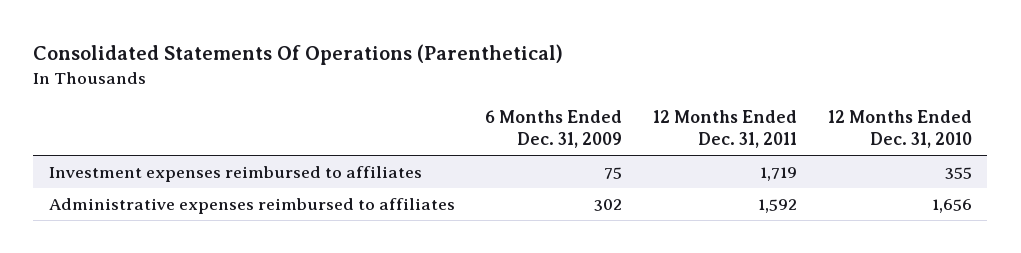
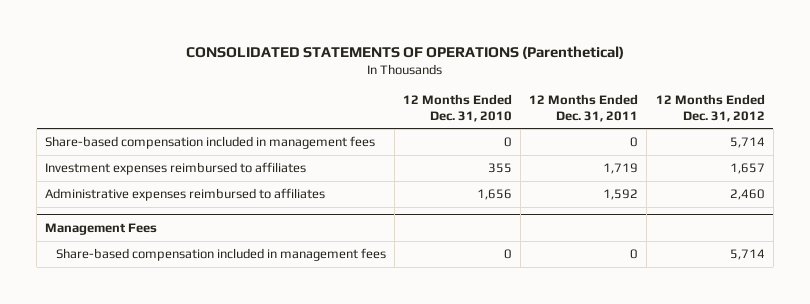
- Consolidated Statements Of Operations (Parenthetical)
+ CONSOLIDATED STATEMENTS OF OPERATIONS (Parenthetical)
- | 6 Months Ended Dec. 31, 2009 | 12 Months Ended Dec. 31, 2011 | 12 Months Ended Dec. 31, 2010
+ | 12 Months Ended Dec. 31, 2010 | 12 Months Ended Dec. 31, 2011 | 12 Months Ended Dec. 31, 2012
+ Share-based compensation included in management fees | 0 | 0 | 5,714
+ Management Fees
+ Share-based compensation included in management fees | 0 | 0 | 5,714

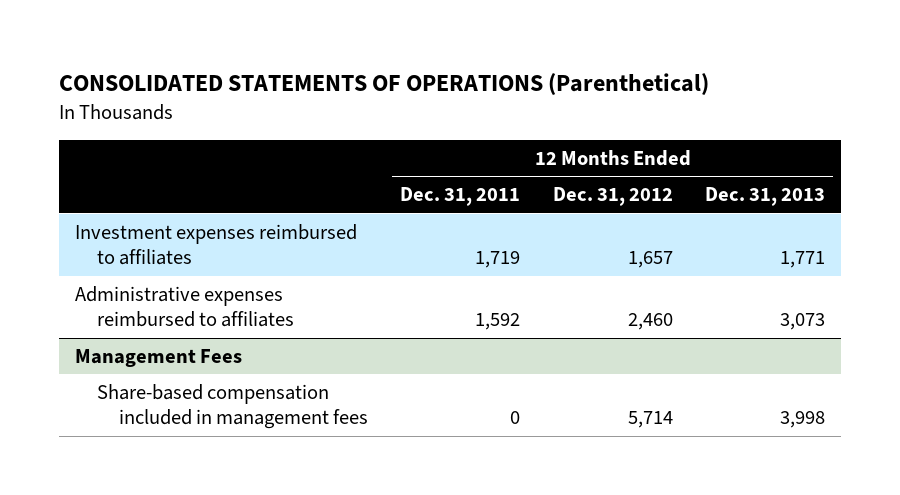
- | 12 Months Ended Dec. 31, 2010 | 12 Months Ended Dec. 31, 2011 | 12 Months Ended Dec. 31, 2012
+ | 12 Months Ended Dec. 31, 2011 | 12 Months Ended Dec. 31, 2012 | 12 Months Ended Dec. 31, 2013
- Share-based compensation included in management fees | 0 | 0 | 5,714

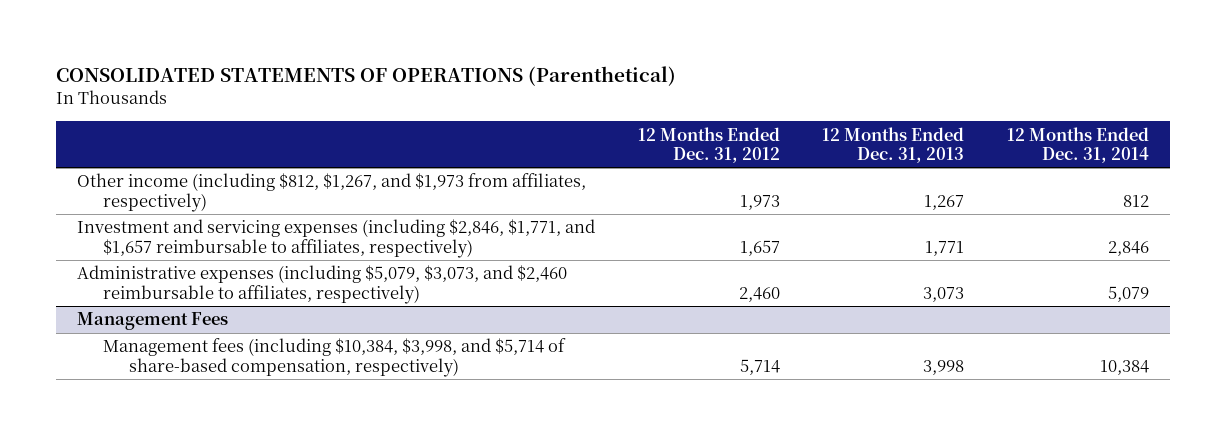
- | 12 Months Ended Dec. 31, 2011 | 12 Months Ended Dec. 31, 2012 | 12 Months Ended Dec. 31, 2013
+ | 12 Months Ended Dec. 31, 2012 | 12 Months Ended Dec. 31, 2013 | 12 Months Ended Dec. 31, 2014
- Investment expenses reimbursed to affiliates | 1,719 | 1,657 | 1,771
- Administrative expenses reimbursed to affiliates | 1,592 | 2,460 | 3,073
+ Other income (including $812, $1,267, and $1,973 from affiliates, respectively) | 1,973 | 1,267 | 812
+ Investment and servicing expenses (including $2,846, $1,771, and $1,657 reimbursable to affiliates, respectively) | 1,657 | 1,771 | 2,846
+ Administrative expenses (including $5,079, $3,073, and $2,460 reimbursable to affiliates, respectively) | 2,460 | 3,073 | 5,079
@ Management Fees
- Share-based compensation included in management fees | 0 | 5,714 | 3,998
+ Management fees (including $10,384, $3,998, and $5,714 of share-based compensation, respectively) | 5,714 | 3,998 | 10,384

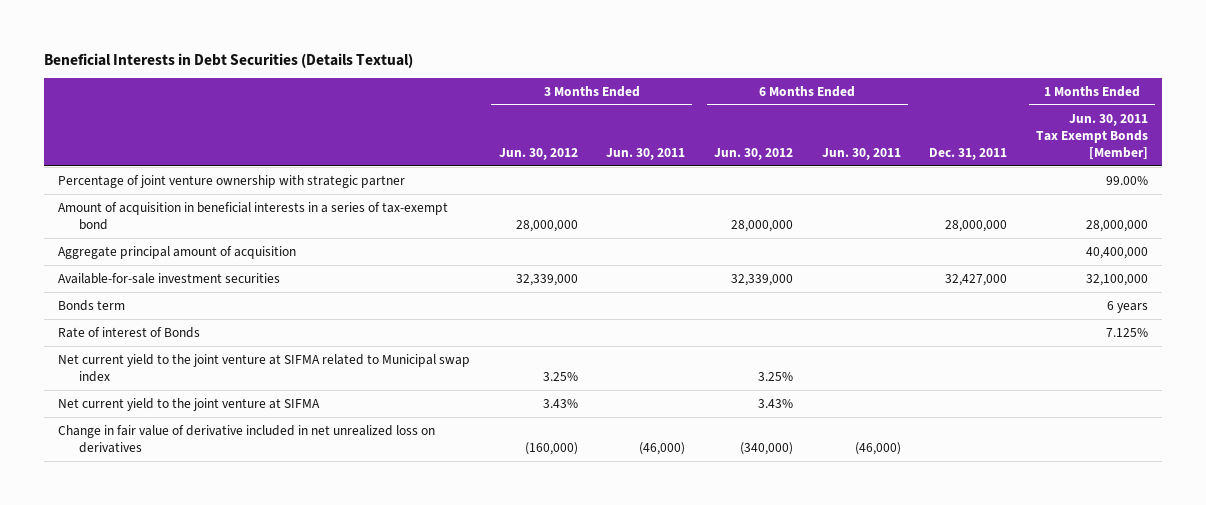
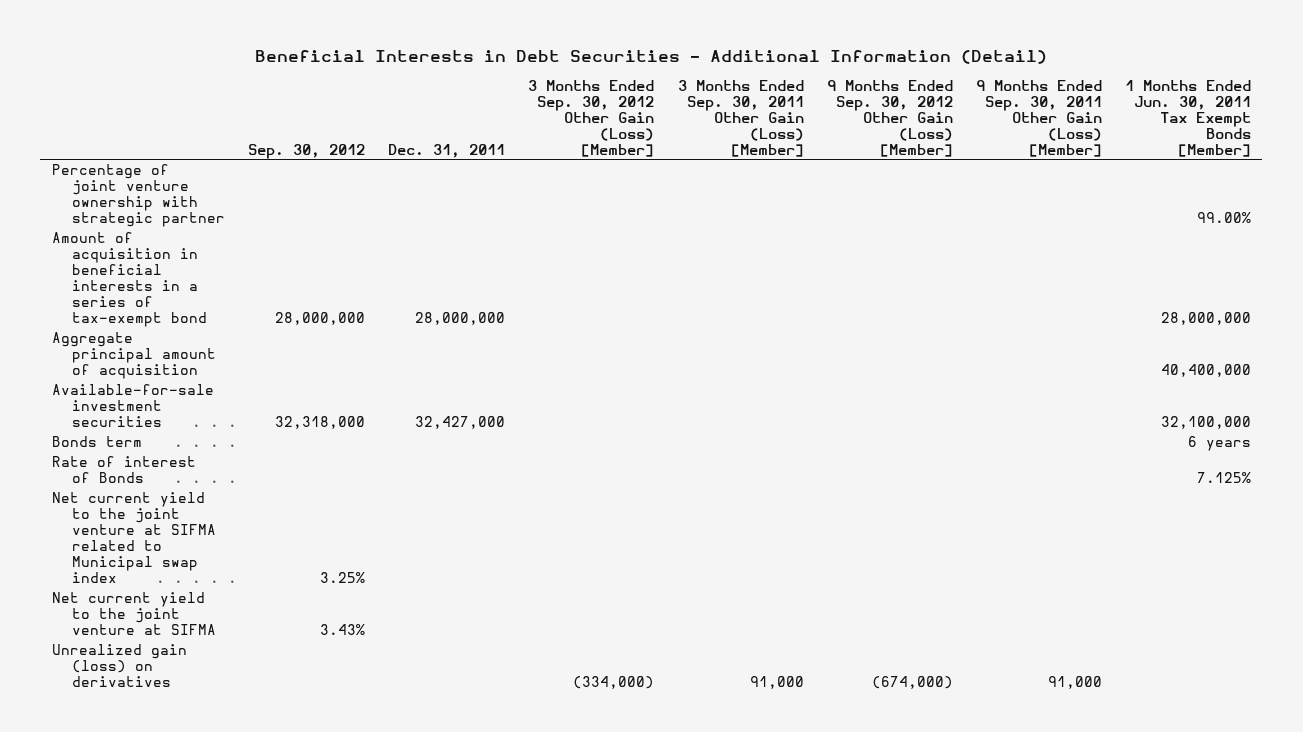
- Beneficial Interests in Debt Securities (Details Textual)
+ Beneficial Interests in Debt Securities - Additional Information (Detail)
- | 3 Months Ended Jun. 30, 2012 | 3 Months Ended Jun. 30, 2011 | 6 Months Ended Jun. 30, 2012 | 6 Months Ended Jun. 30, 2011 | Dec. 31, 2011 | 1 Months Ended Jun. 30, 2011 Tax Exempt Bonds [Member]
+ | Sep. 30, 2012 | Dec. 31, 2011 | 3 Months Ended Sep. 30, 2012 Other Gain (Loss) [Member] | 3 Months Ended Sep. 30, 2011 Other Gain (Loss) [Member] | 9 Months Ended Sep. 30, 2012 Other Gain (Loss) [Member] | 9 Months Ended Sep. 30, 2011 Other Gain (Loss) [Member] | 1 Months Ended Jun. 30, 2011 Tax Exempt Bonds [Member]
- Change in fair value of derivative included in net unrealized loss on derivatives | (160,000) | (46,000) | (340,000) | (46,000) | |
+ Unrealized gain (loss) on derivatives | | | (334,000) | 91,000 | (674,000) | 91,000 |

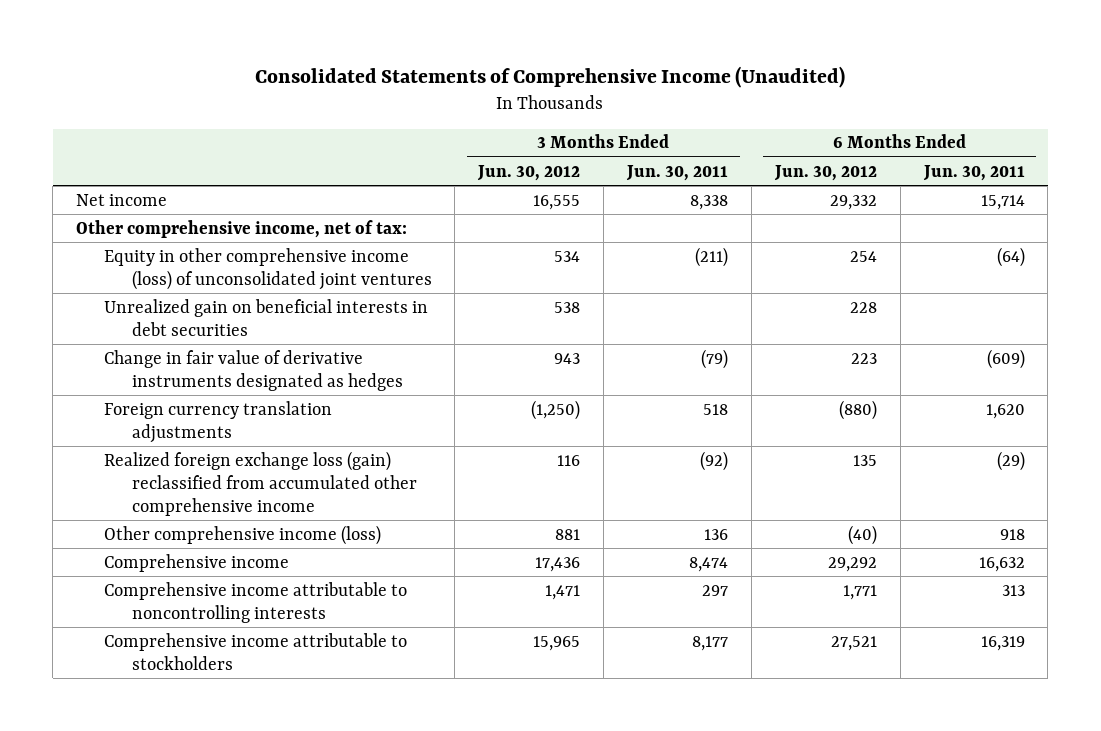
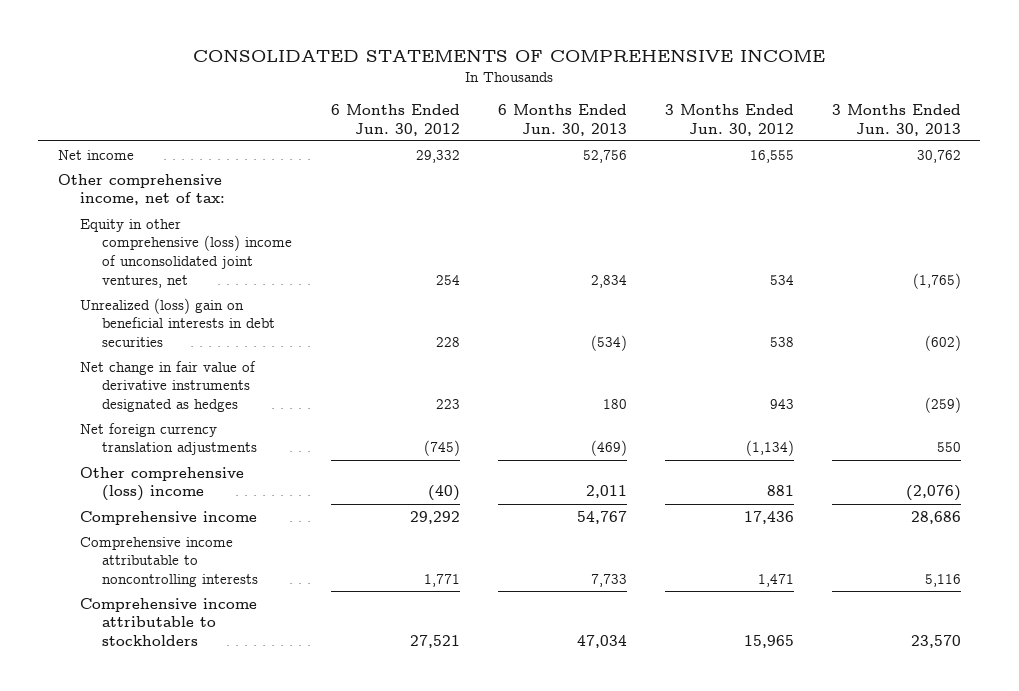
- Consolidated Statements of Comprehensive Income (Unaudited)
+ CONSOLIDATED STATEMENTS OF COMPREHENSIVE INCOME
- | 3 Months Ended Jun. 30, 2012 | 3 Months Ended Jun. 30, 2011 | 6 Months Ended Jun. 30, 2012 | 6 Months Ended Jun. 30, 2011
+ | 6 Months Ended Jun. 30, 2012 | 6 Months Ended Jun. 30, 2013 | 3 Months Ended Jun. 30, 2012 | 3 Months Ended Jun. 30, 2013
- Equity in other comprehensive income (loss) of unconsolidated joint ventures | 534 | (211) | 254 | (64)
- Unrealized gain on beneficial interests in debt securities | 538 | | 228 |
- Change in fair value of derivative instruments designated as hedges | 943 | (79) | 223 | (609)
- Foreign currency translation adjustments | (1,250) | 518 | (880) | 1,620
- Realized foreign exchange loss (gain) reclassified from accumulated other comprehensive income | 116 | (92) | 135 | (29)
- Other comprehensive income (loss) | 881 | 136 | (40) | 918
+ Equity in other comprehensive (loss) income of unconsolidated joint ventures, net | 254 | 2,834 | 534 | (1,765)
+ Unrealized (loss) gain on beneficial interests in debt securities | 228 | (534) | 538 | (602)
+ Net change in fair value of derivative instruments designated as hedges | 223 | 180 | 943 | (259)
+ Net foreign currency translation adjustments | (745) | (469) | (1,134) | 550
+ Other comprehensive (loss) income | (40) | 2,011 | 881 | (2,076)

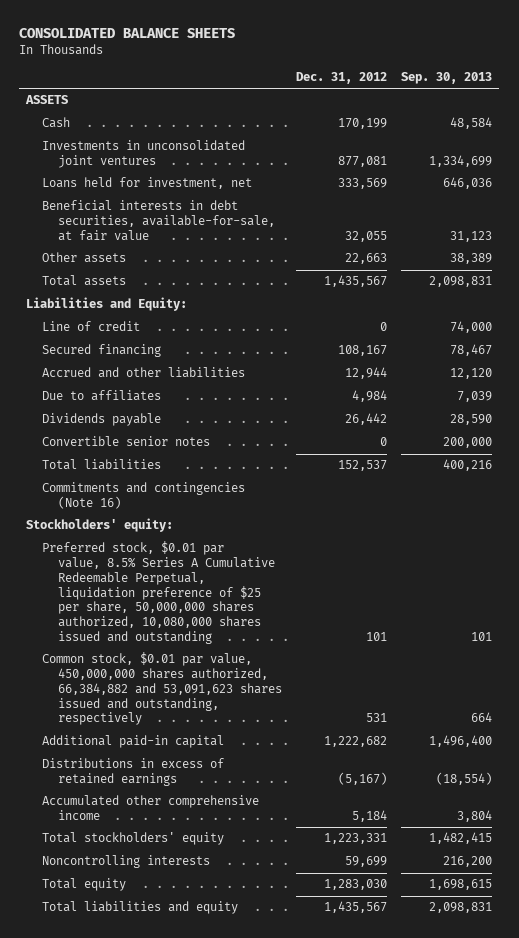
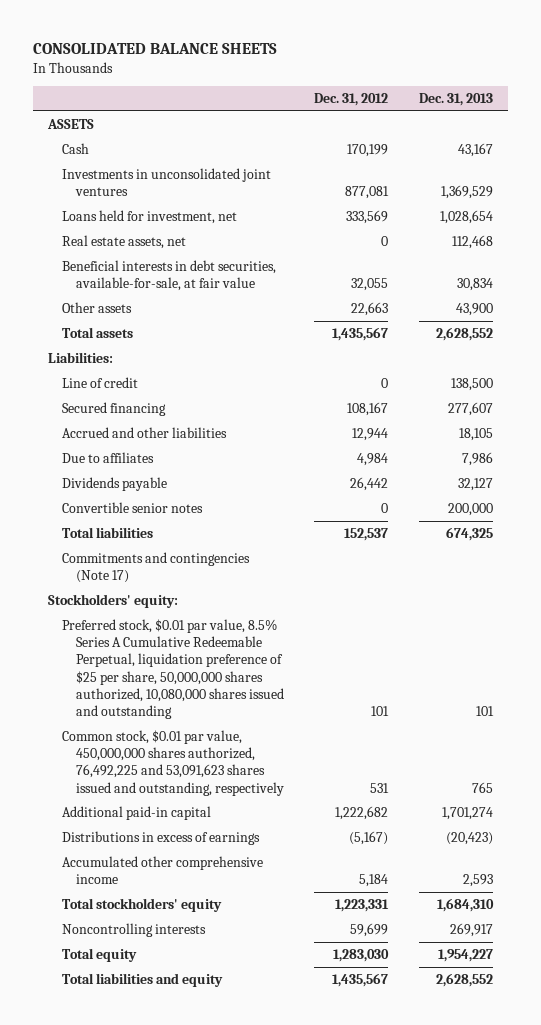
- | Dec. 31, 2012 | Sep. 30, 2013
+ | Dec. 31, 2012 | Dec. 31, 2013
+ Real estate assets, net | 0 | 112,468
- Liabilities and Equity:
+ Liabilities:
- Commitments and contingencies (Note 16)
+ Commitments and contingencies (Note 17)
- Common stock, $0.01 par value, 450,000,000 shares authorized, 66,384,882 and 53,091,623 shares issued and outstanding, respectively | 531 | 664
+ Common stock, $0.01 par value, 450,000,000 shares authorized, 76,492,225 and 53,091,623 shares issued and outstanding, respectively | 531 | 765
- Distributions in excess of retained earnings | (5,167) | (18,554)
+ Distributions in excess of earnings | (5,167) | (20,423)

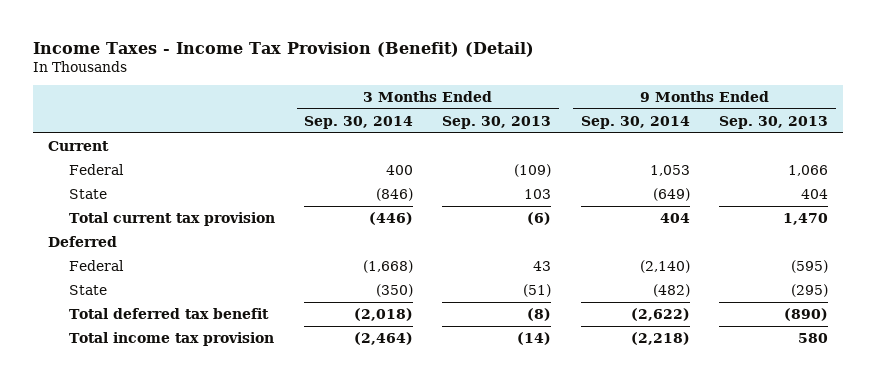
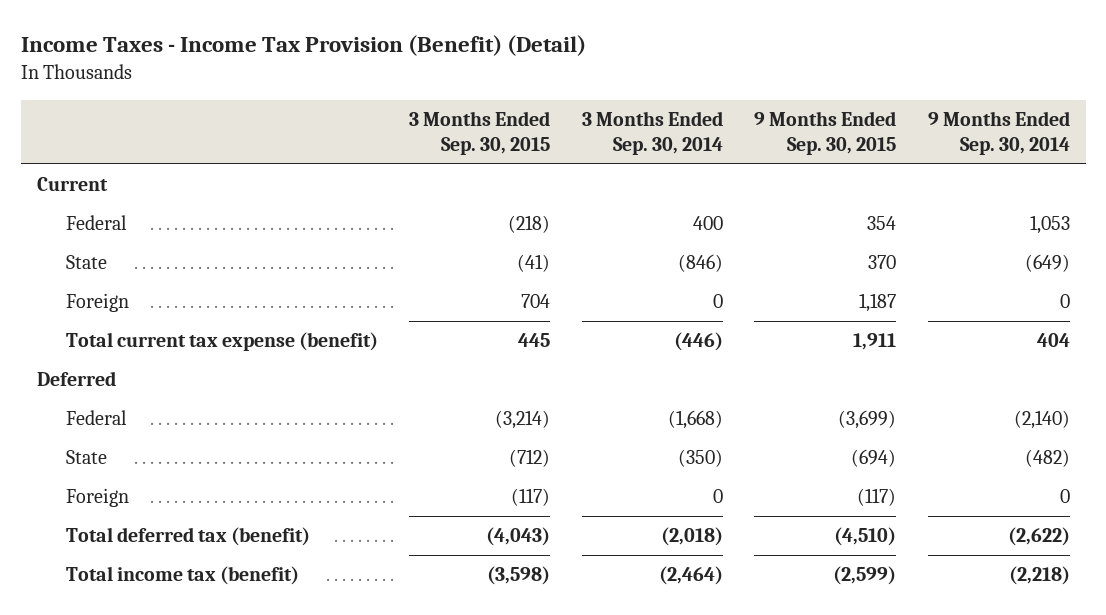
- | 3 Months Ended Sep. 30, 2014 | 3 Months Ended Sep. 30, 2013 | 9 Months Ended Sep. 30, 2014 | 9 Months Ended Sep. 30, 2013
+ | 3 Months Ended Sep. 30, 2015 | 3 Months Ended Sep. 30, 2014 | 9 Months Ended Sep. 30, 2015 | 9 Months Ended Sep. 30, 2014
- Total current tax provision | (446) | (6) | 404 | 1,470
+ Foreign | 704 | 0 | 1,187 | 0
+ Total current tax expense (benefit) | 445 | (446) | 1,911 | 404
- Total deferred tax benefit | (2,018) | (8) | (2,622) | (890)
- Total income tax provision | (2,464) | (14) | (2,218) | 580
+ Foreign | (117) | 0 | (117) | 0
+ Total deferred tax (benefit) | (4,043) | (2,018) | (4,510) | (2,622)
+ Total income tax (benefit) | (3,598) | (2,464) | (2,599) | (2,218)

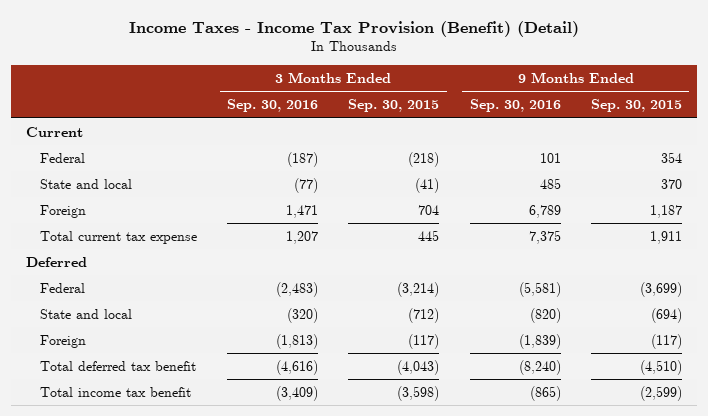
- | 3 Months Ended Sep. 30, 2015 | 3 Months Ended Sep. 30, 2014 | 9 Months Ended Sep. 30, 2015 | 9 Months Ended Sep. 30, 2014
+ | 3 Months Ended Sep. 30, 2016 | 3 Months Ended Sep. 30, 2015 | 9 Months Ended Sep. 30, 2016 | 9 Months Ended Sep. 30, 2015
- State | (41) | (846) | 370 | (649)
+ State and local | (77) | (41) | 485 | 370
- Total current tax expense (benefit) | 445 | (446) | 1,911 | 404
+ Total current tax expense | 1,207 | 445 | 7,375 | 1,911
- State | (712) | (350) | (694) | (482)
+ State and local | (320) | (712) | (820) | (694)
- Total deferred tax (benefit) | (4,043) | (2,018) | (4,510) | (2,622)
- Total income tax (benefit) | (3,598) | (2,464) | (2,599) | (2,218)
+ Total deferred tax benefit | (4,616) | (4,043) | (8,240) | (4,510)
+ Total income tax benefit | (3,409) | (3,598) | (865) | (2,599)

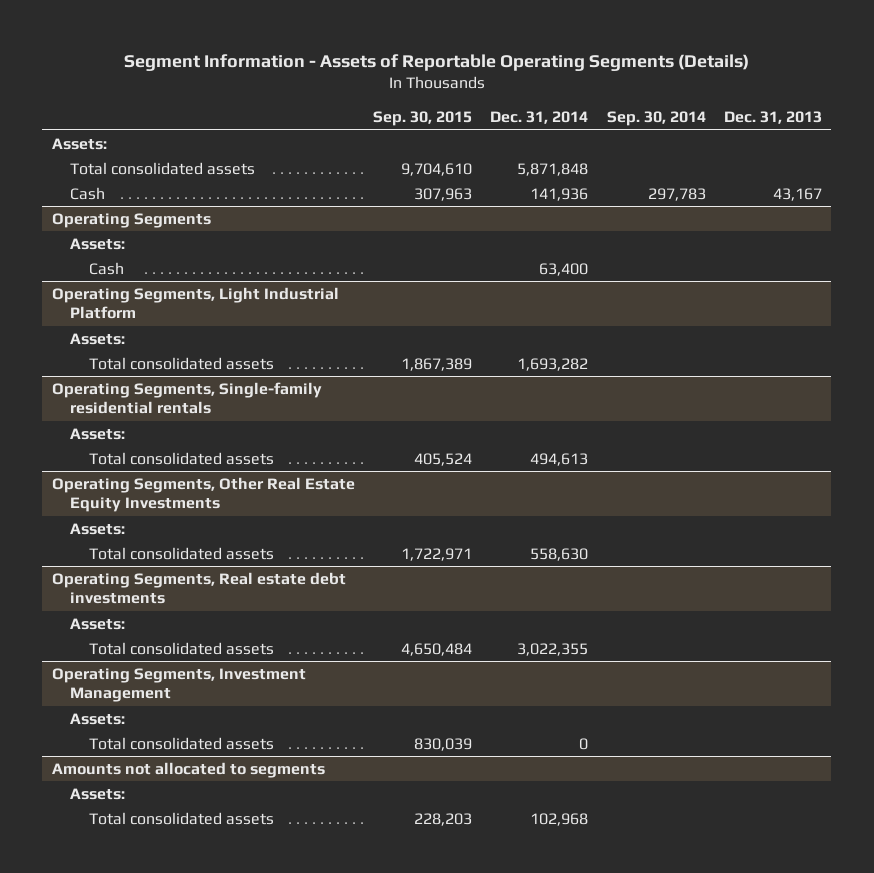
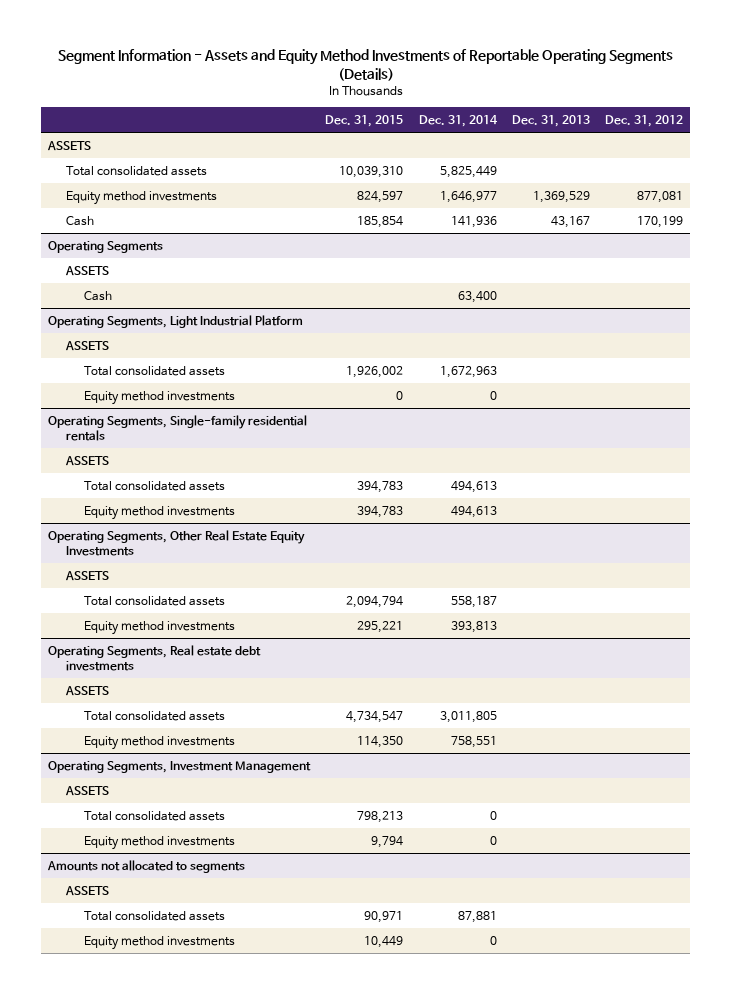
- Segment Information - Assets of Reportable Operating Segments (Details)
+ Segment Information - Assets and Equity Method Investments of Reportable Operating Segments (Details)
- | Sep. 30, 2015 | Dec. 31, 2014 | Sep. 30, 2014 | Dec. 31, 2013
+ | Dec. 31, 2015 | Dec. 31, 2014 | Dec. 31, 2013 | Dec. 31, 2012
- Assets:
- Total consolidated assets | 9,704,610 | 5,871,848 | |
+ ASSETS
+ Total consolidated assets | 10,039,310 | 5,825,449 | |
+ Equity method investments | 824,597 | 1,646,977 | 1,369,529 | 877,081
@ Operating Segments
- Assets:
+ ASSETS
@ Operating Segments, Light Industrial Platform
- Assets:
- Total consolidated assets | 1,867,389 | 1,693,282 | |
+ ASSETS
+ Total consolidated assets | 1,926,002 | 1,672,963 | |
+ Equity method investments | 0 | 0 | |
@ Operating Segments, Single-family residential rentals
- Assets:
+ ASSETS
+ Equity method investments | 394,783 | 494,613 | |
@ Operating Segments, Other Real Estate Equity Investments
- Assets:
- Total consolidated assets | 1,722,971 | 558,630 | |
+ ASSETS
+ Total consolidated assets | 2,094,794 | 558,187 | |
+ Equity method investments | 295,221 | 393,813 | |
@ Operating Segments, Real estate debt investments
- Assets:
- Total consolidated assets | 4,650,484 | 3,022,355 | |
+ ASSETS
+ Total consolidated assets | 4,734,547 | 3,011,805 | |
+ Equity method investments | 114,350 | 758,551 | |
@ Operating Segments, Investment Management
- Assets:
+ ASSETS
+ Equity method investments | 9,794 | 0 | |
@ Amounts not allocated to segments
- Assets:
- Total consolidated assets | 228,203 | 102,968 | |
+ ASSETS
+ Total consolidated assets | 90,971 | 87,881 | |
+ Equity method investments | 10,449 | 0 | |

